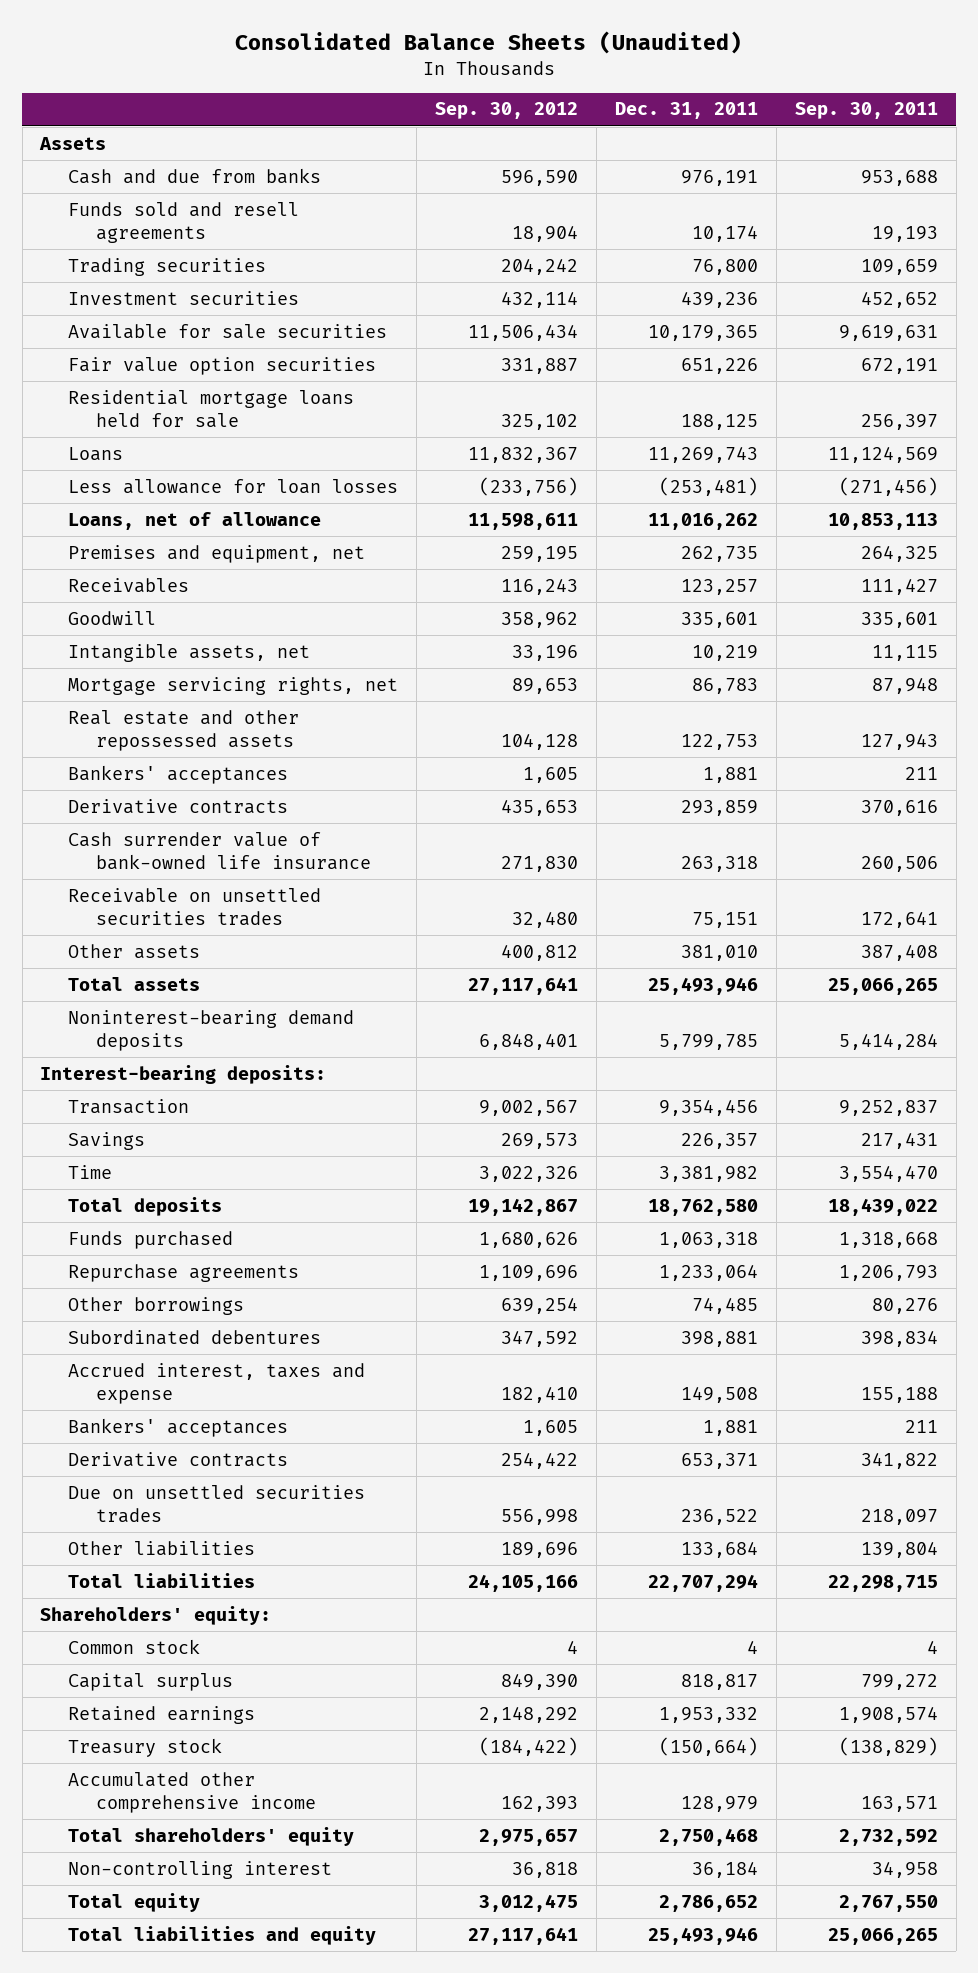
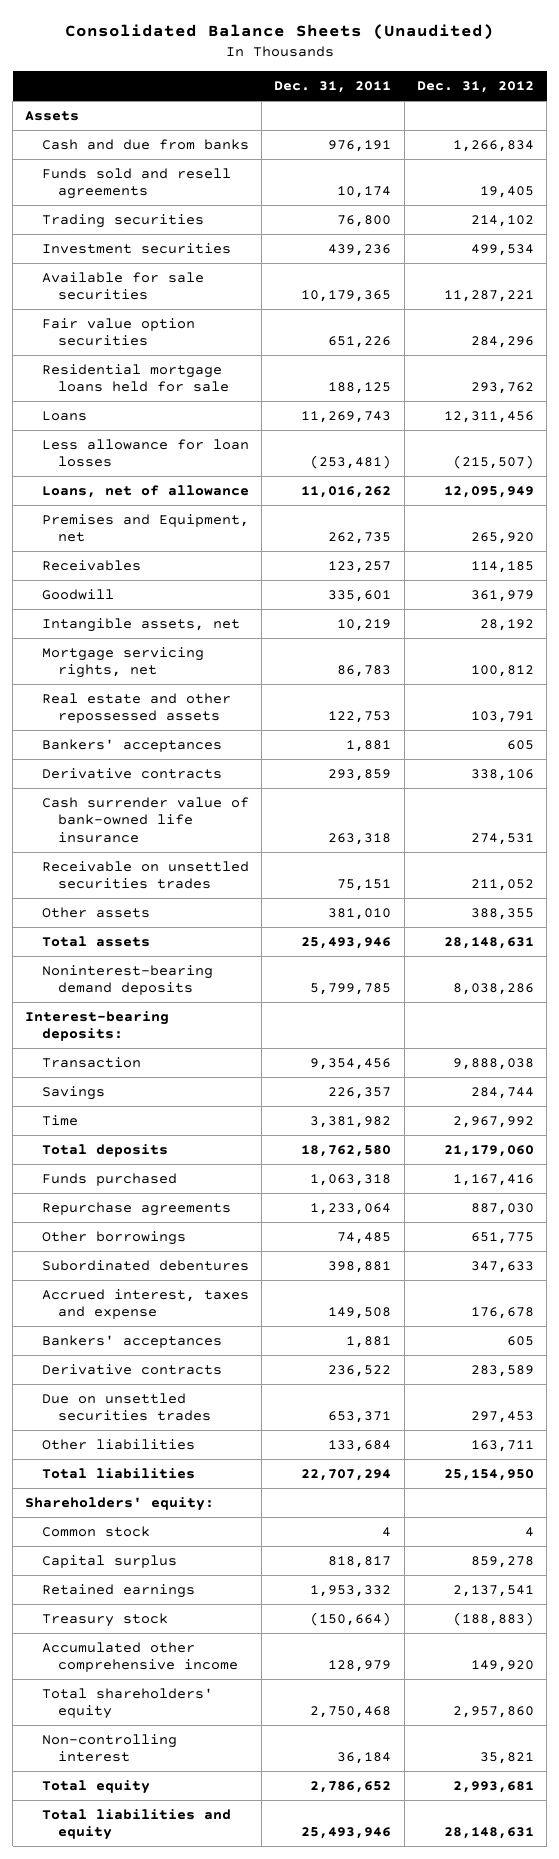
- | Sep. 30, 2012 | Dec. 31, 2011 | Sep. 30, 2011
+ | Dec. 31, 2011 | Dec. 31, 2012
- Premises and equipment, net | 259,195 | 262,735 | 264,325
+ Premises and Equipment, net | 262,735 | 265,920
- Derivative contracts | 254,422 | 653,371 | 341,822
- Due on unsettled securities trades | 556,998 | 236,522 | 218,097
+ Derivative contracts | 236,522 | 283,589
+ Due on unsettled securities trades | 653,371 | 297,453

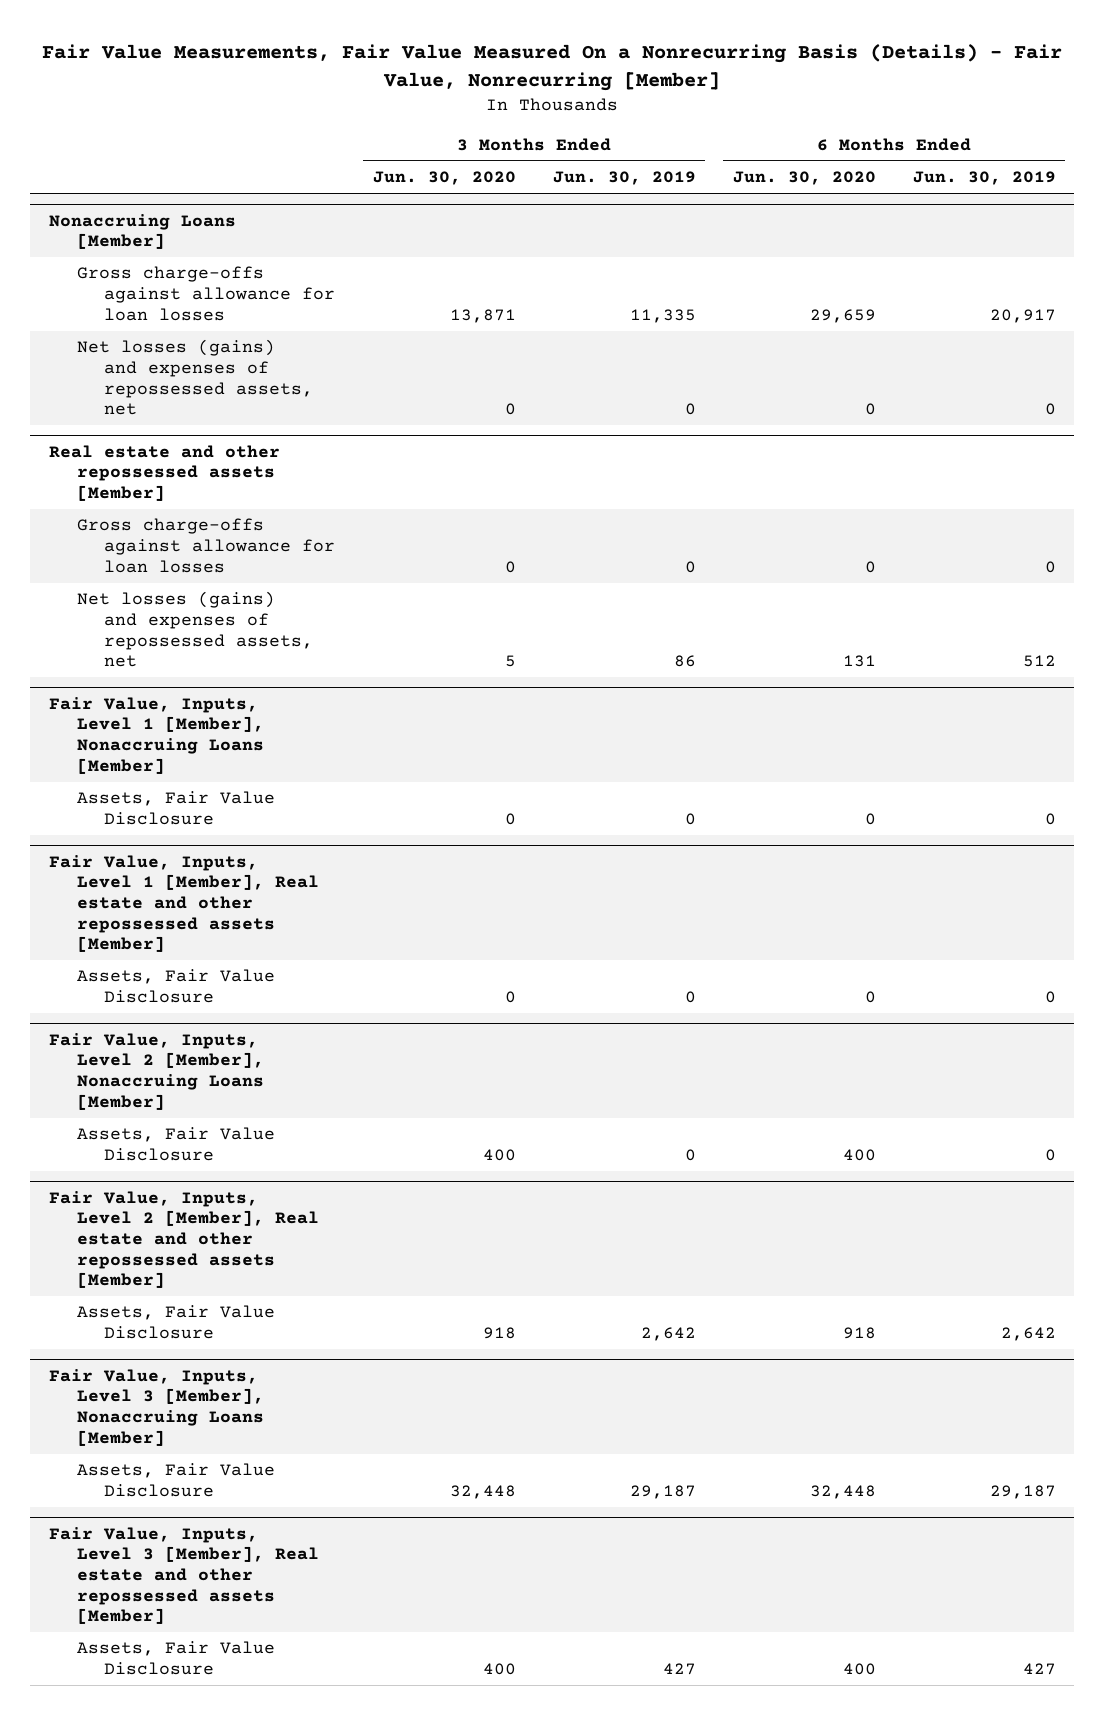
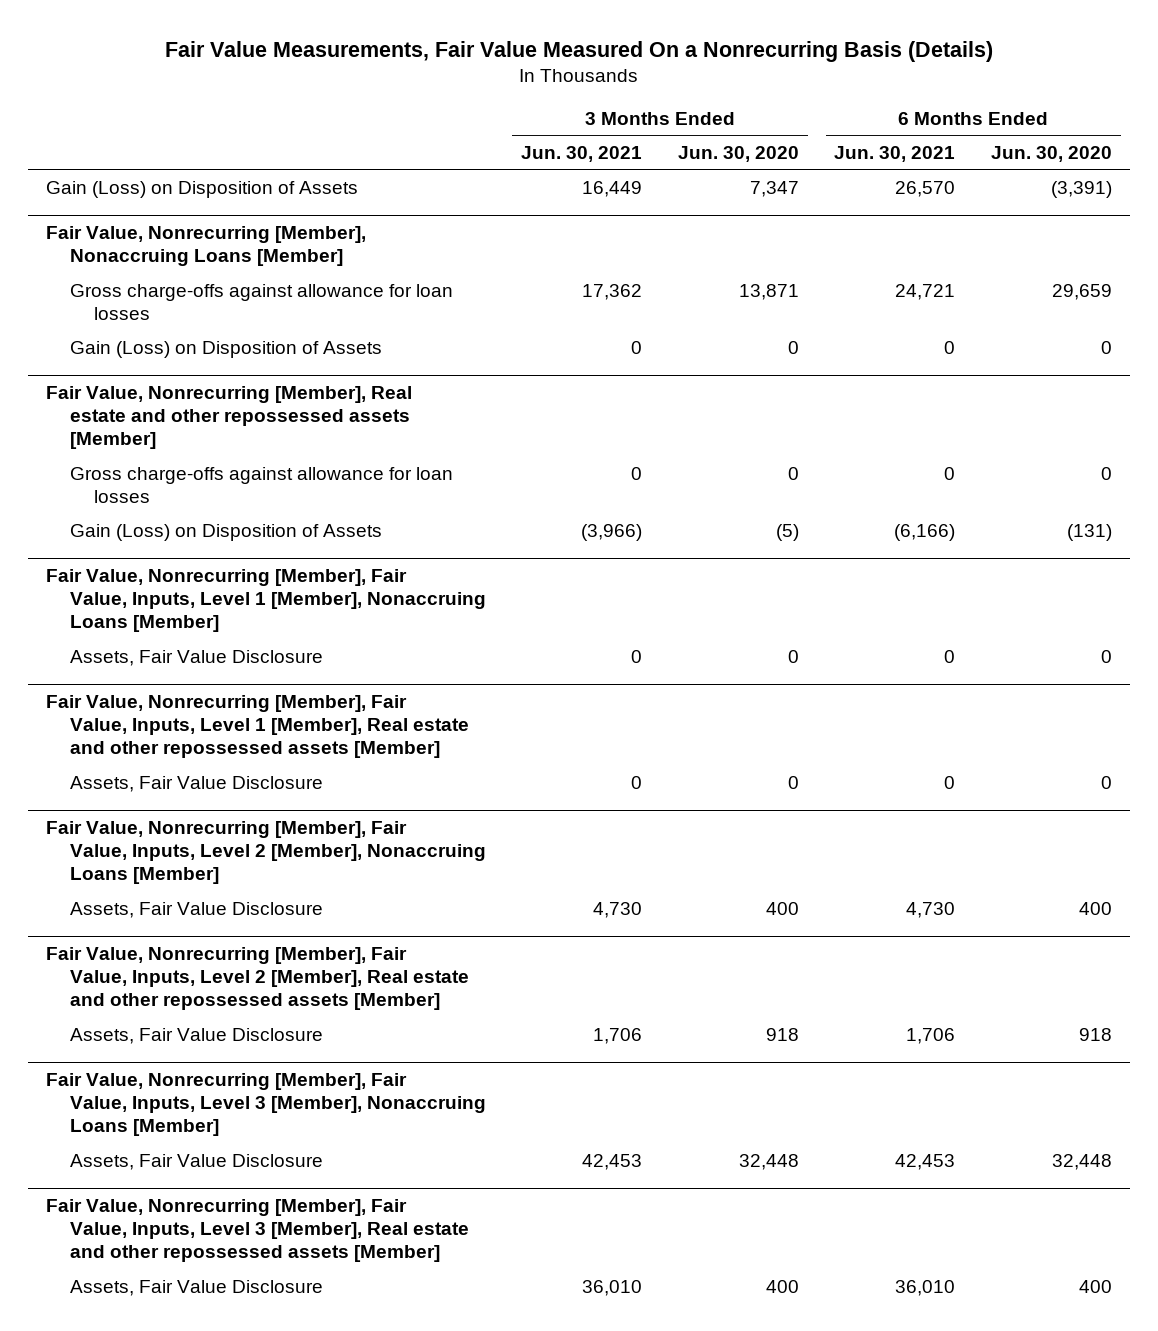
- Fair Value Measurements, Fair Value Measured On a Nonrecurring Basis (Details) - Fair Value, Nonrecurring [Member]
+ Fair Value Measurements, Fair Value Measured On a Nonrecurring Basis (Details)
- | 3 Months Ended Jun. 30, 2020 | 3 Months Ended Jun. 30, 2019 | 6 Months Ended Jun. 30, 2020 | 6 Months Ended Jun. 30, 2019
+ | 3 Months Ended Jun. 30, 2021 | 3 Months Ended Jun. 30, 2020 | 6 Months Ended Jun. 30, 2021 | 6 Months Ended Jun. 30, 2020
- Nonaccruing Loans [Member]
+ Gain (Loss) on Disposition of Assets | 16,449 | 7,347 | 26,570 | (3,391)
+ Fair Value, Nonrecurring [Member], Nonaccruing Loans [Member]
- Net losses (gains) and expenses of repossessed assets, net | 0 | 0 | 0 | 0
- Real estate and other repossessed assets [Member]
+ Gain (Loss) on Disposition of Assets | 0 | 0 | 0 | 0
+ Fair Value, Nonrecurring [Member], Real estate and other repossessed assets [Member]
- Net losses (gains) and expenses of repossessed assets, net | 5 | 86 | 131 | 512
- Fair Value, Inputs, Level 1 [Member], Nonaccruing Loans [Member]
+ Gain (Loss) on Disposition of Assets | (3,966) | (5) | (6,166) | (131)
+ Fair Value, Nonrecurring [Member], Fair Value, Inputs, Level 1 [Member], Nonaccruing Loans [Member]
- Fair Value, Inputs, Level 1 [Member], Real estate and other repossessed assets [Member]
+ Fair Value, Nonrecurring [Member], Fair Value, Inputs, Level 1 [Member], Real estate and other repossessed assets [Member]
- Fair Value, Inputs, Level 2 [Member], Nonaccruing Loans [Member]
+ Fair Value, Nonrecurring [Member], Fair Value, Inputs, Level 2 [Member], Nonaccruing Loans [Member]
- Fair Value, Inputs, Level 2 [Member], Real estate and other repossessed assets [Member]
+ Fair Value, Nonrecurring [Member], Fair Value, Inputs, Level 2 [Member], Real estate and other repossessed assets [Member]
- Fair Value, Inputs, Level 3 [Member], Nonaccruing Loans [Member]
+ Fair Value, Nonrecurring [Member], Fair Value, Inputs, Level 3 [Member], Nonaccruing Loans [Member]
- Fair Value, Inputs, Level 3 [Member], Real estate and other repossessed assets [Member]
+ Fair Value, Nonrecurring [Member], Fair Value, Inputs, Level 3 [Member], Real estate and other repossessed assets [Member]

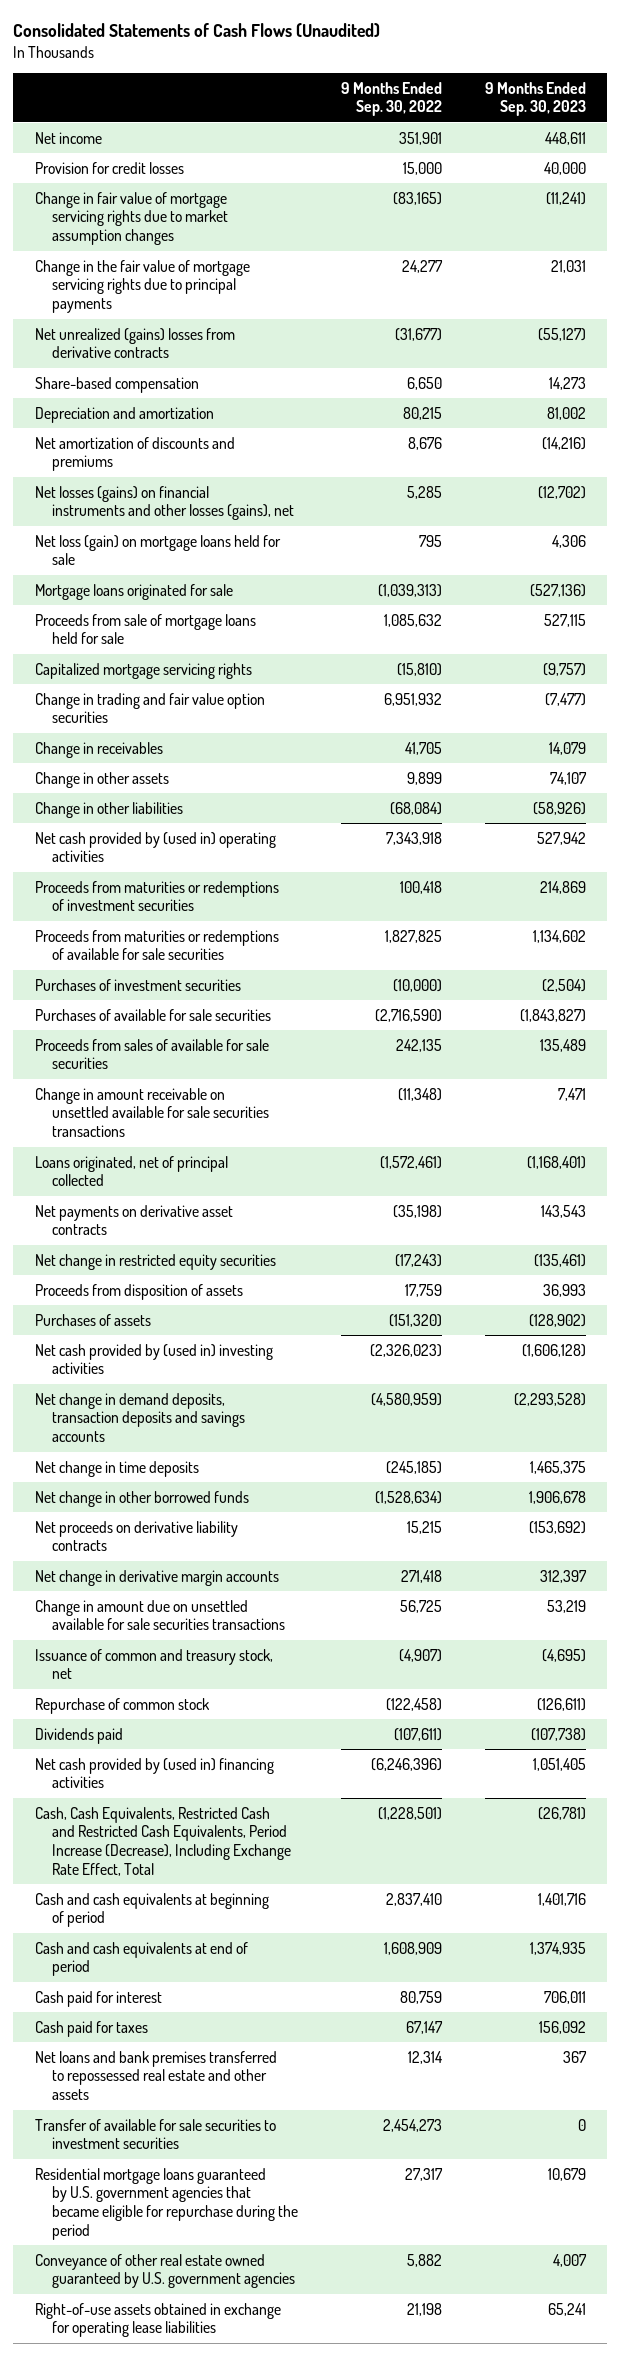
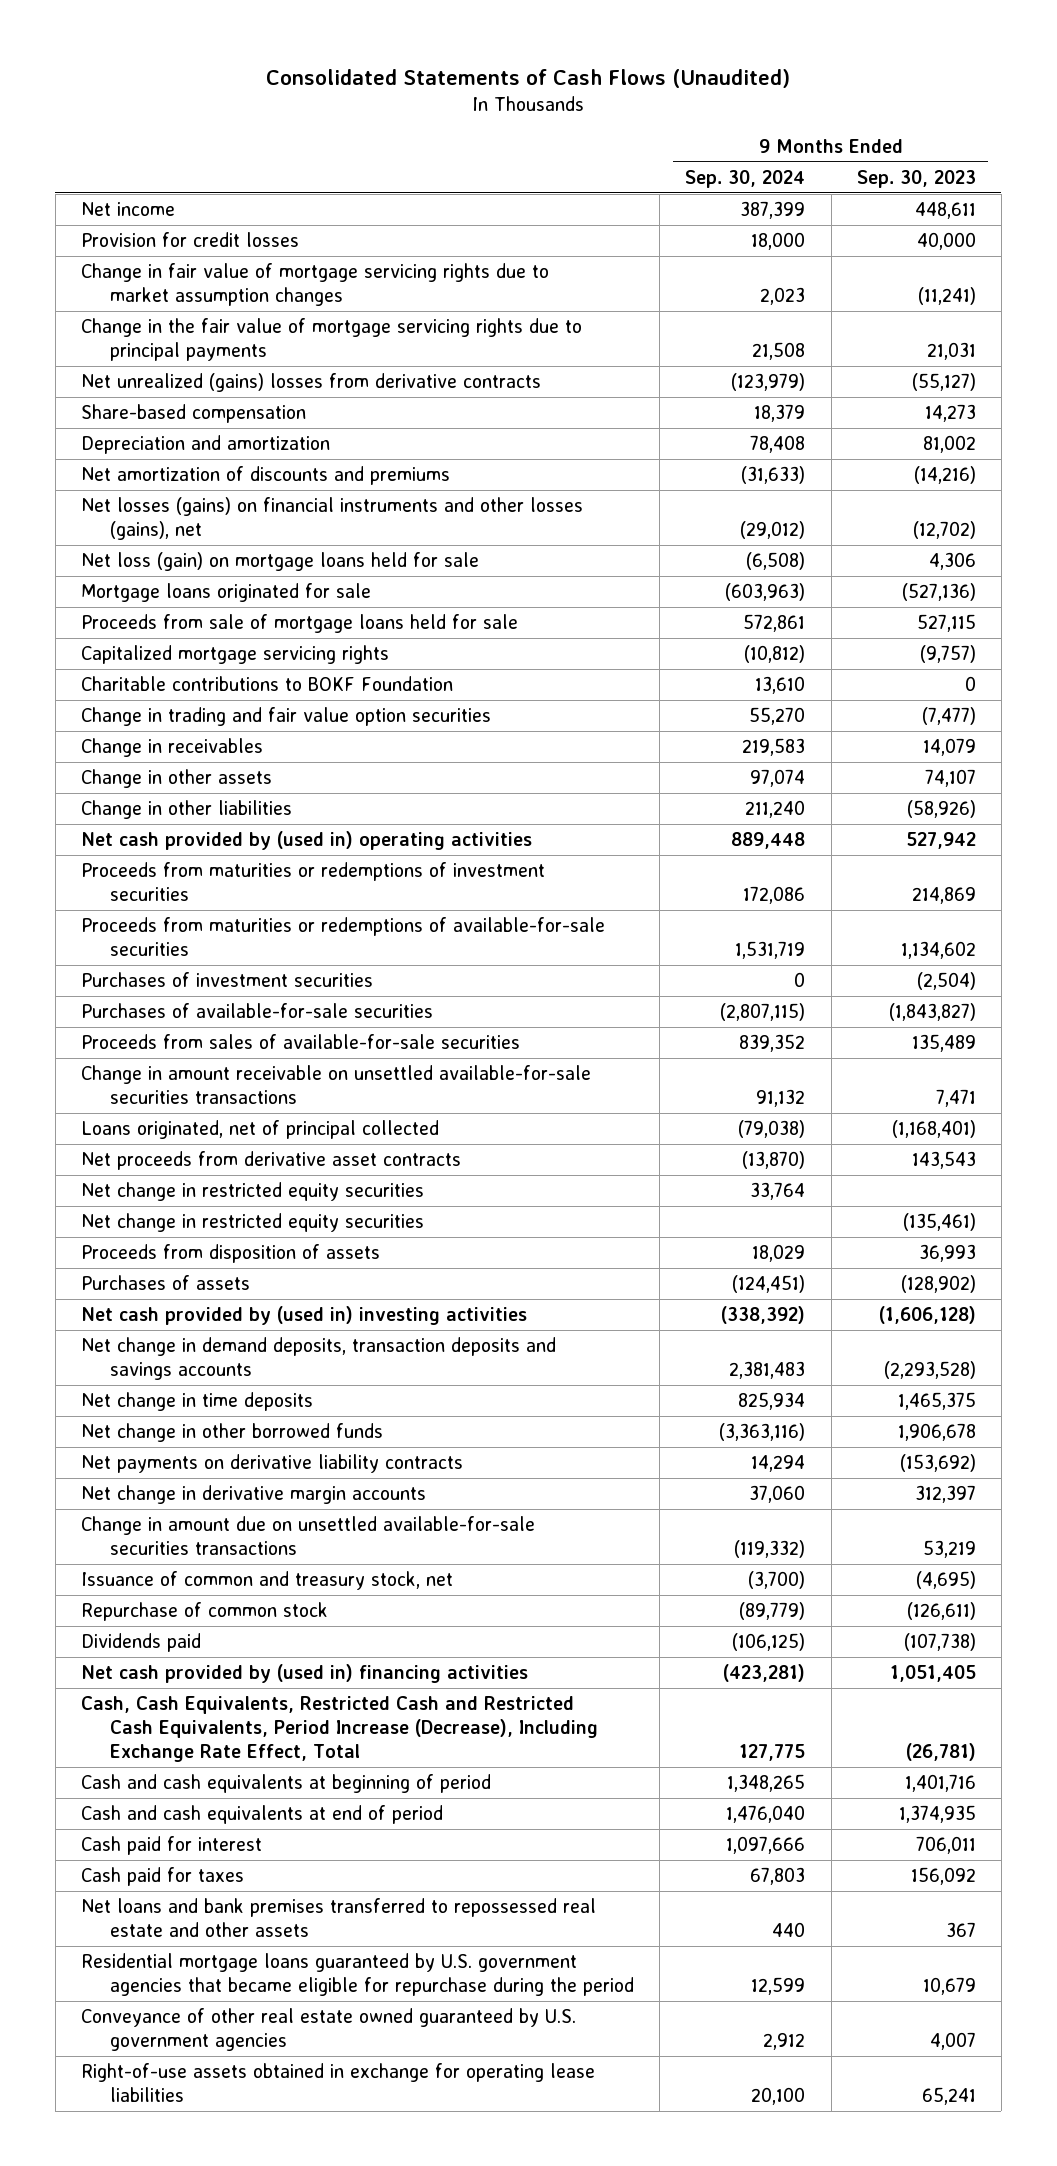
- | 9 Months Ended Sep. 30, 2022 | 9 Months Ended Sep. 30, 2023
+ | 9 Months Ended Sep. 30, 2024 | 9 Months Ended Sep. 30, 2023
+ Charitable contributions to BOKF Foundation | 13,610 | 0
- Proceeds from maturities or redemptions of available for sale securities | 1,827,825 | 1,134,602
+ Proceeds from maturities or redemptions of available-for-sale securities | 1,531,719 | 1,134,602
- Purchases of available for sale securities | (2,716,590) | (1,843,827)
- Proceeds from sales of available for sale securities | 242,135 | 135,489
- Change in amount receivable on unsettled available for sale securities transactions | (11,348) | 7,471
+ Purchases of available-for-sale securities | (2,807,115) | (1,843,827)
+ Proceeds from sales of available-for-sale securities | 839,352 | 135,489
+ Change in amount receivable on unsettled available-for-sale securities transactions | 91,132 | 7,471
- Net payments on derivative asset contracts | (35,198) | 143,543
+ Net proceeds from derivative asset contracts | (13,870) | 143,543
+ Net change in restricted equity securities | 33,764 |
- Net proceeds on derivative liability contracts | 15,215 | (153,692)
+ Net payments on derivative liability contracts | 14,294 | (153,692)
- Change in amount due on unsettled available for sale securities transactions | 56,725 | 53,219
+ Change in amount due on unsettled available-for-sale securities transactions | (119,332) | 53,219
- Transfer of available for sale securities to investment securities | 2,454,273 | 0

